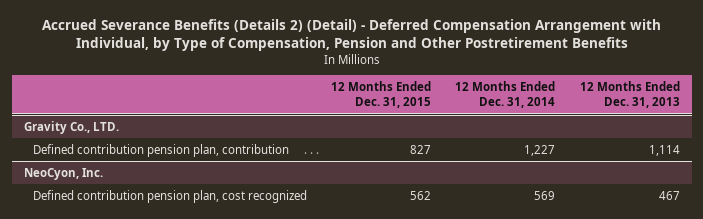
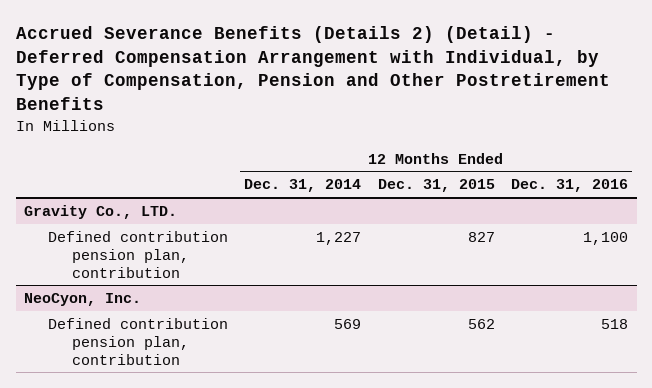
- | 12 Months Ended Dec. 31, 2015 | 12 Months Ended Dec. 31, 2014 | 12 Months Ended Dec. 31, 2013
+ | 12 Months Ended Dec. 31, 2014 | 12 Months Ended Dec. 31, 2015 | 12 Months Ended Dec. 31, 2016
@ NeoCyon, Inc.
- Defined contribution pension plan, cost recognized | 562 | 569 | 467
+ Defined contribution pension plan, contribution | 569 | 562 | 518

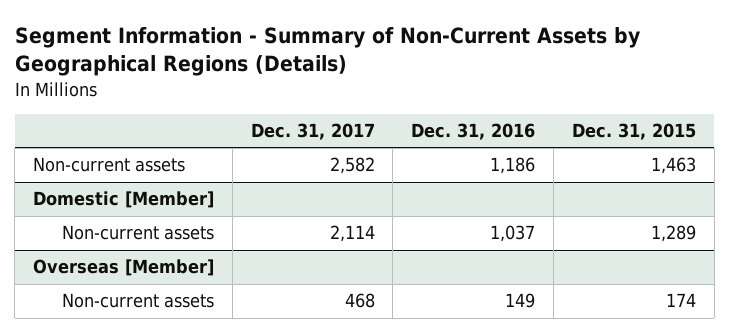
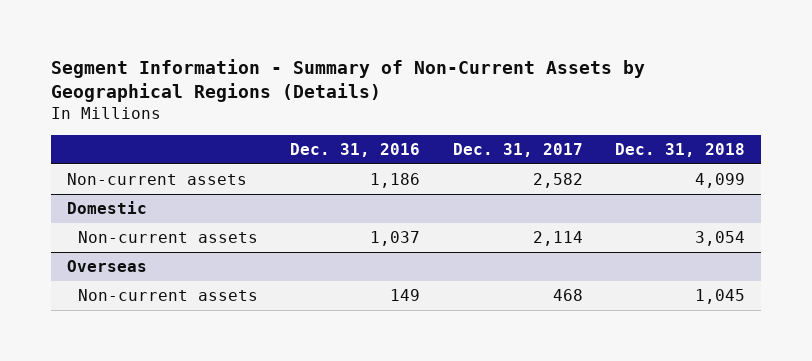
- | Dec. 31, 2017 | Dec. 31, 2016 | Dec. 31, 2015
+ | Dec. 31, 2016 | Dec. 31, 2017 | Dec. 31, 2018
- Domestic [Member]
+ Domestic
- Overseas [Member]
+ Overseas

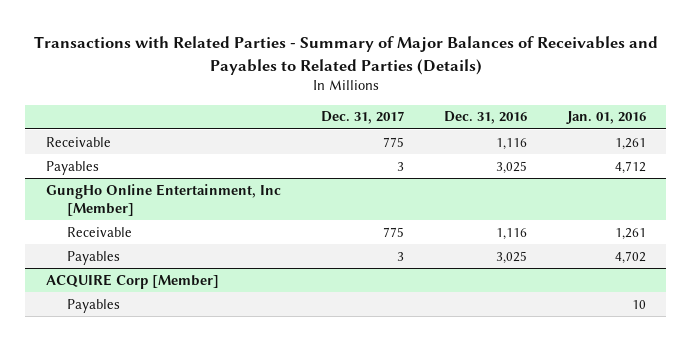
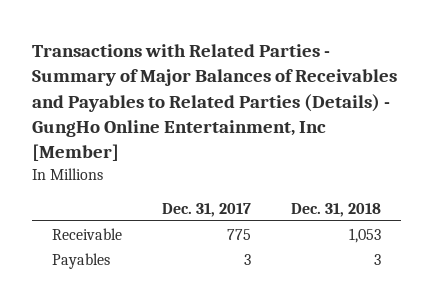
- Transactions with Related Parties - Summary of Major Balances of Receivables and Payables to Related Parties (Details)
+ Transactions with Related Parties - Summary of Major Balances of Receivables and Payables to Related Parties (Details) - GungHo Online Entertainment, Inc [Member]
- | Dec. 31, 2017 | Dec. 31, 2016 | Jan. 01, 2016
+ | Dec. 31, 2017 | Dec. 31, 2018
- GungHo Online Entertainment, Inc [Member]
- Receivable | 775 | 1,116 | 1,261
- Payables | 3 | 3,025 | 4,702
- ACQUIRE Corp [Member]
- Payables | | | 10

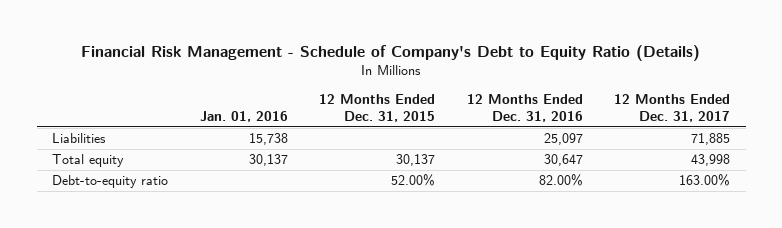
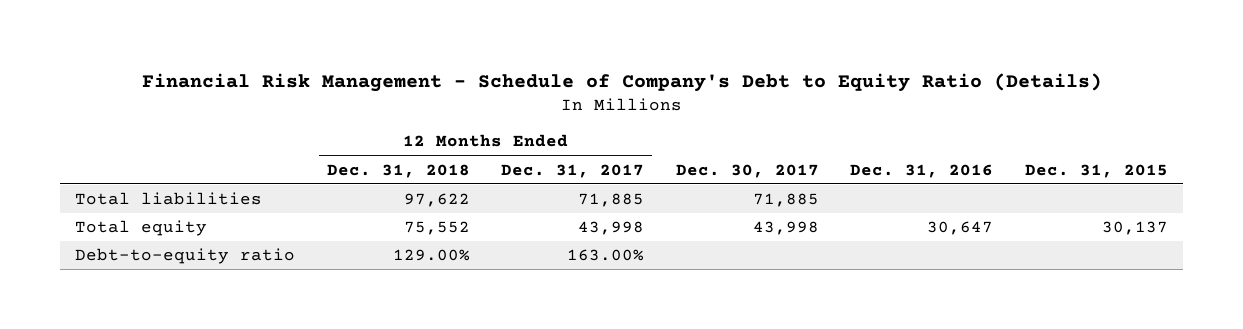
- | Jan. 01, 2016 | 12 Months Ended Dec. 31, 2015 | 12 Months Ended Dec. 31, 2016 | 12 Months Ended Dec. 31, 2017
+ | 12 Months Ended Dec. 31, 2018 | 12 Months Ended Dec. 31, 2017 | Dec. 30, 2017 | Dec. 31, 2016 | Dec. 31, 2015
- Liabilities | 15,738 | | 25,097 | 71,885
+ Total liabilities | 97,622 | 71,885 | 71,885 | |

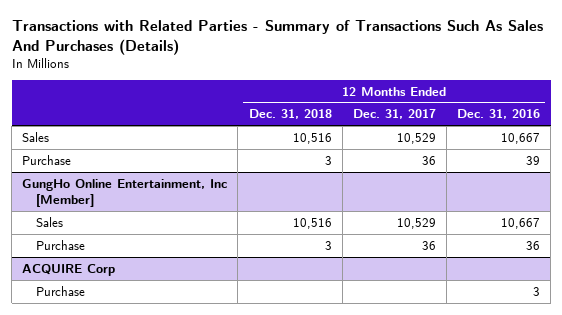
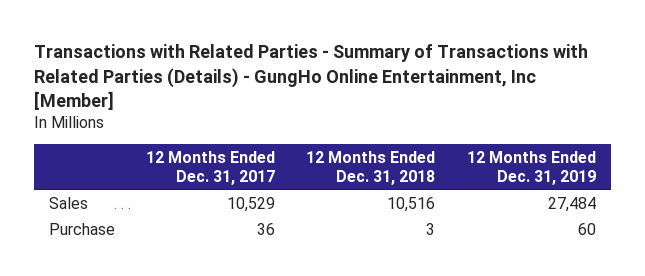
- Transactions with Related Parties - Summary of Transactions Such As Sales And Purchases (Details)
+ Transactions with Related Parties - Summary of Transactions with Related Parties (Details) - GungHo Online Entertainment, Inc [Member]
- | 12 Months Ended Dec. 31, 2018 | 12 Months Ended Dec. 31, 2017 | 12 Months Ended Dec. 31, 2016
+ | 12 Months Ended Dec. 31, 2017 | 12 Months Ended Dec. 31, 2018 | 12 Months Ended Dec. 31, 2019
- GungHo Online Entertainment, Inc [Member]
- Sales | 10,516 | 10,529 | 10,667
- Purchase | 3 | 36 | 36
- ACQUIRE Corp
- Purchase | | | 3

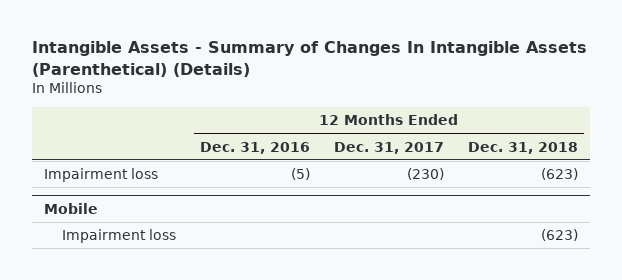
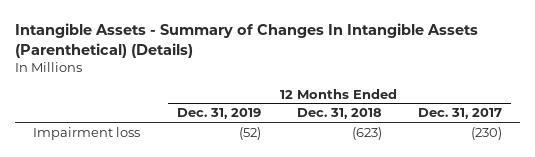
- | 12 Months Ended Dec. 31, 2016 | 12 Months Ended Dec. 31, 2017 | 12 Months Ended Dec. 31, 2018
+ | 12 Months Ended Dec. 31, 2019 | 12 Months Ended Dec. 31, 2018 | 12 Months Ended Dec. 31, 2017
- Mobile
- Impairment loss | | | (623)

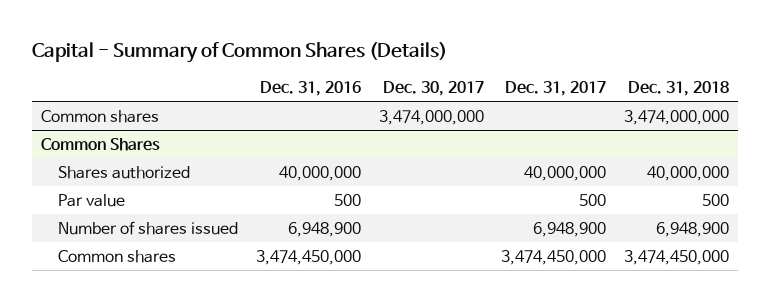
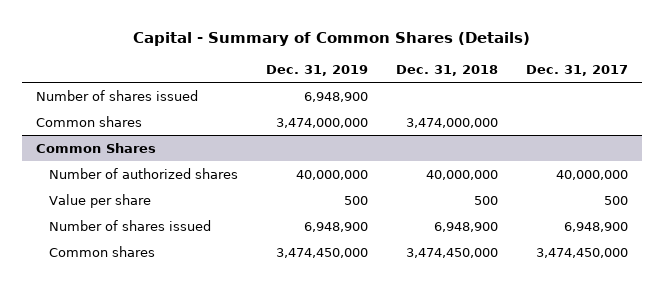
- | Dec. 31, 2016 | Dec. 30, 2017 | Dec. 31, 2017 | Dec. 31, 2018
+ | Dec. 31, 2019 | Dec. 31, 2018 | Dec. 31, 2017
+ Number of shares issued | 6,948,900 | |
@ Common Shares
- Shares authorized | 40,000,000 | | 40,000,000 | 40,000,000
- Par value | 500 | | 500 | 500
+ Number of authorized shares | 40,000,000 | 40,000,000 | 40,000,000
+ Value per share | 500 | 500 | 500

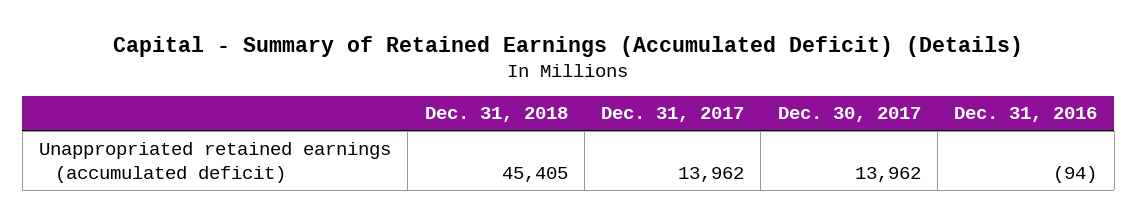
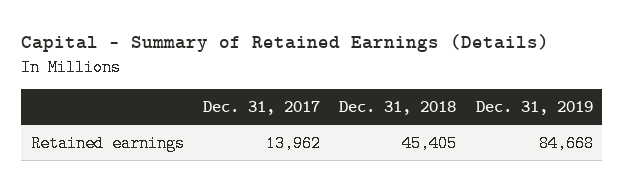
- Capital - Summary of Retained Earnings (Accumulated Deficit) (Details)
+ Capital - Summary of Retained Earnings (Details)
- | Dec. 31, 2018 | Dec. 31, 2017 | Dec. 30, 2017 | Dec. 31, 2016
+ | Dec. 31, 2017 | Dec. 31, 2018 | Dec. 31, 2019
- Unappropriated retained earnings (accumulated deficit) | 45,405 | 13,962 | 13,962 | (94)
+ Retained earnings | 13,962 | 45,405 | 84,668

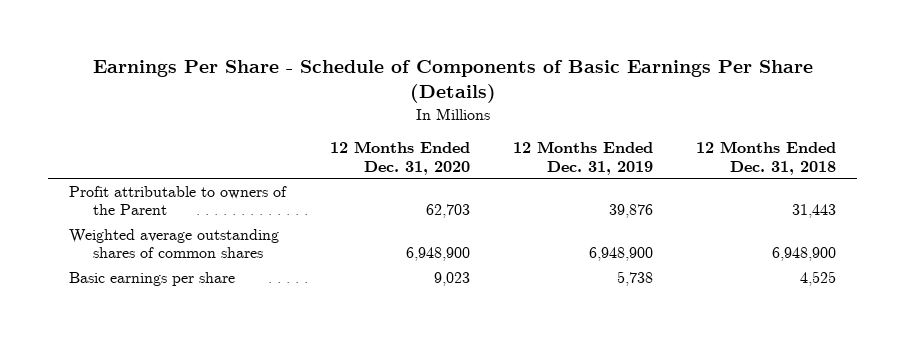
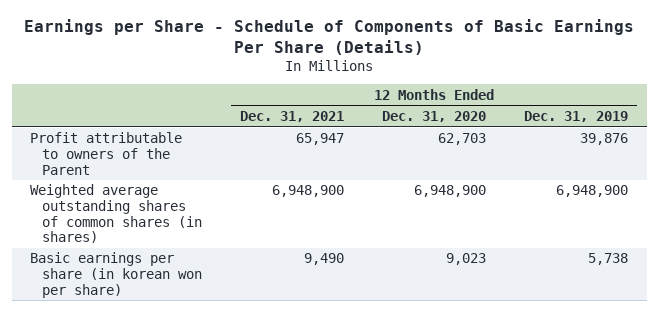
- Earnings Per Share - Schedule of Components of Basic Earnings Per Share (Details)
+ Earnings per Share - Schedule of Components of Basic Earnings Per Share (Details)
- | 12 Months Ended Dec. 31, 2020 | 12 Months Ended Dec. 31, 2019 | 12 Months Ended Dec. 31, 2018
+ | 12 Months Ended Dec. 31, 2021 | 12 Months Ended Dec. 31, 2020 | 12 Months Ended Dec. 31, 2019
- Weighted average outstanding shares of common shares | 6,948,900 | 6,948,900 | 6,948,900
- Basic earnings per share | 9,023 | 5,738 | 4,525
+ Weighted average outstanding shares of common shares (in shares) | 6,948,900 | 6,948,900 | 6,948,900
+ Basic earnings per share (in korean won per share) | 9,490 | 9,023 | 5,738

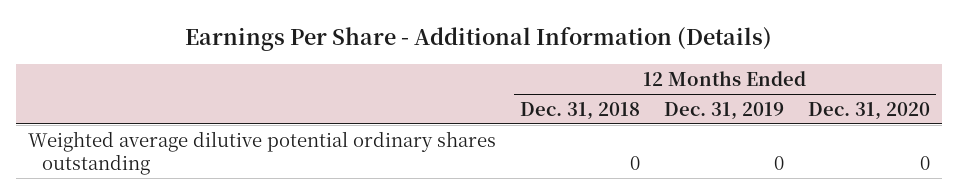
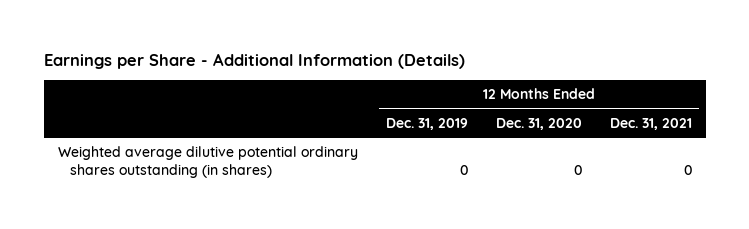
- Earnings Per Share - Additional Information (Details)
+ Earnings per Share - Additional Information (Details)
- | 12 Months Ended Dec. 31, 2018 | 12 Months Ended Dec. 31, 2019 | 12 Months Ended Dec. 31, 2020
+ | 12 Months Ended Dec. 31, 2019 | 12 Months Ended Dec. 31, 2020 | 12 Months Ended Dec. 31, 2021
- Weighted average dilutive potential ordinary shares outstanding | 0 | 0 | 0
+ Weighted average dilutive potential ordinary shares outstanding (in shares) | 0 | 0 | 0

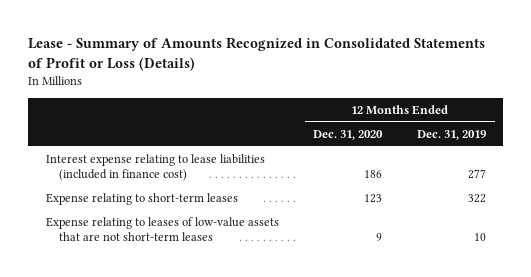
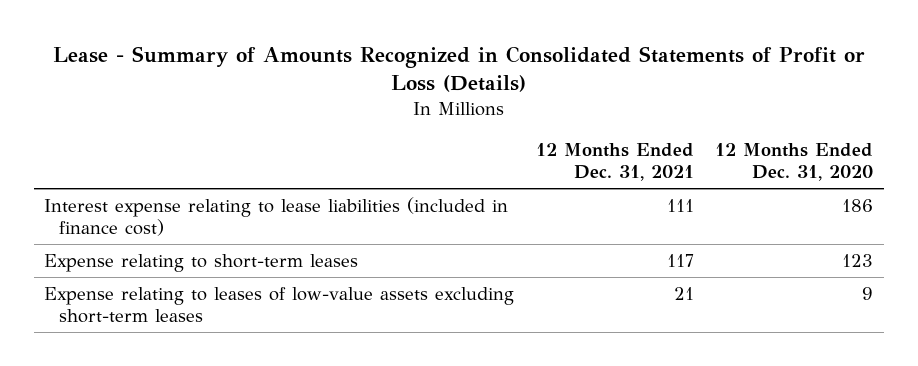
- | 12 Months Ended Dec. 31, 2020 | 12 Months Ended Dec. 31, 2019
+ | 12 Months Ended Dec. 31, 2021 | 12 Months Ended Dec. 31, 2020
- Expense relating to leases of low-value assets that are not short-term leases | 9 | 10
+ Expense relating to leases of low-value assets excluding short-term leases | 21 | 9

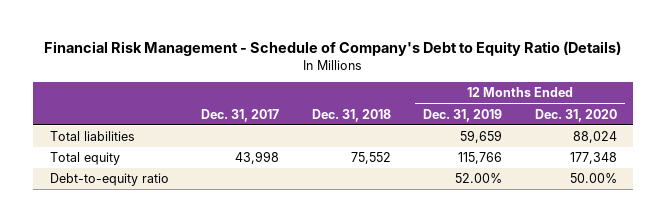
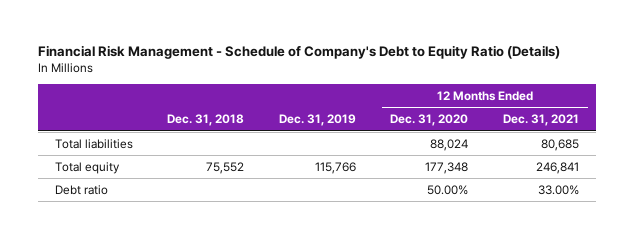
- | Dec. 31, 2017 | Dec. 31, 2018 | 12 Months Ended Dec. 31, 2019 | 12 Months Ended Dec. 31, 2020
+ | Dec. 31, 2018 | Dec. 31, 2019 | 12 Months Ended Dec. 31, 2020 | 12 Months Ended Dec. 31, 2021
- Debt-to-equity ratio | | | 52.00% | 50.00%
+ Debt ratio | | | 50.00% | 33.00%

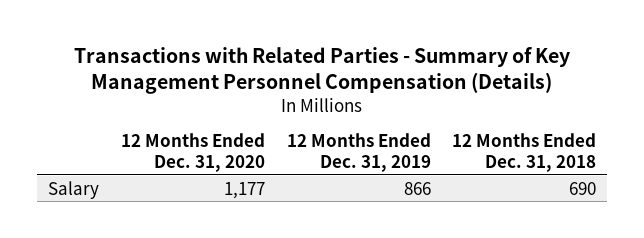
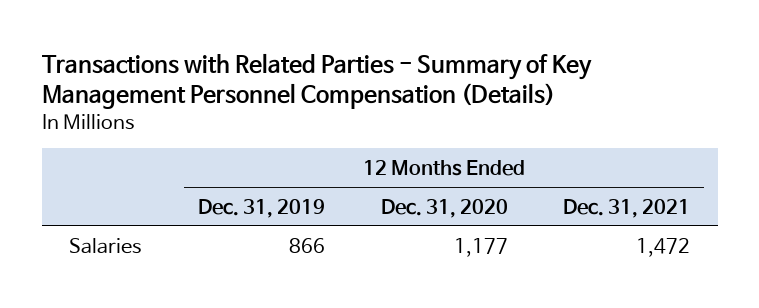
- | 12 Months Ended Dec. 31, 2020 | 12 Months Ended Dec. 31, 2019 | 12 Months Ended Dec. 31, 2018
+ | 12 Months Ended Dec. 31, 2019 | 12 Months Ended Dec. 31, 2020 | 12 Months Ended Dec. 31, 2021
- Salary | 1,177 | 866 | 690
+ Salaries | 866 | 1,177 | 1,472

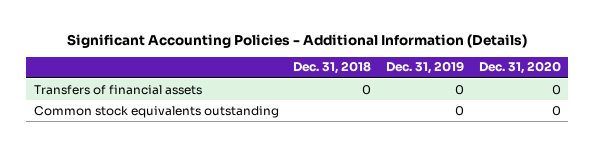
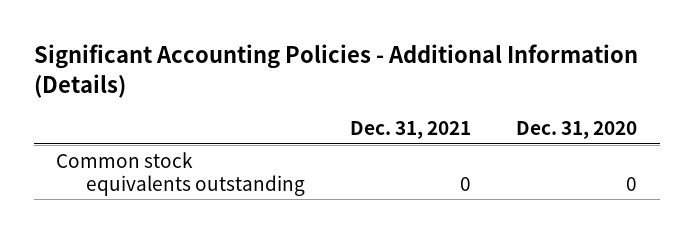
- | Dec. 31, 2018 | Dec. 31, 2019 | Dec. 31, 2020
+ | Dec. 31, 2021 | Dec. 31, 2020
- Transfers of financial assets | 0 | 0 | 0

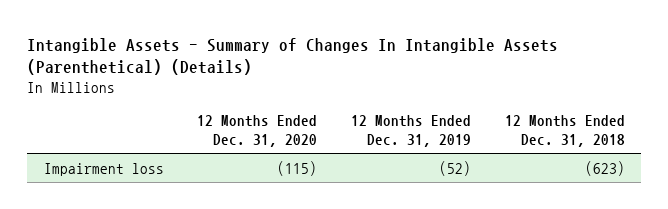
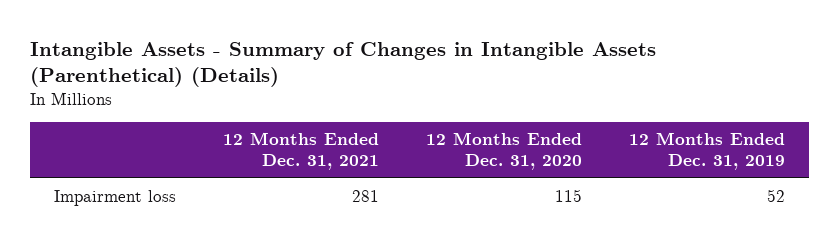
- Intangible Assets - Summary of Changes In Intangible Assets (Parenthetical) (Details)
+ Intangible Assets - Summary of Changes in Intangible Assets (Parenthetical) (Details)
- | 12 Months Ended Dec. 31, 2020 | 12 Months Ended Dec. 31, 2019 | 12 Months Ended Dec. 31, 2018
+ | 12 Months Ended Dec. 31, 2021 | 12 Months Ended Dec. 31, 2020 | 12 Months Ended Dec. 31, 2019
- Impairment loss | (115) | (52) | (623)
+ Impairment loss | 281 | 115 | 52

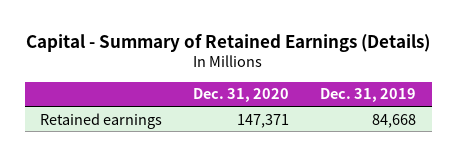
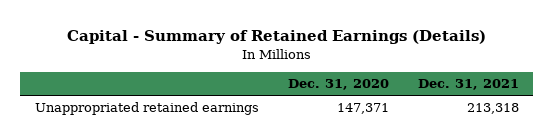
- | Dec. 31, 2020 | Dec. 31, 2019
+ | Dec. 31, 2020 | Dec. 31, 2021
- Retained earnings | 147,371 | 84,668
+ Unappropriated retained earnings | 147,371 | 213,318

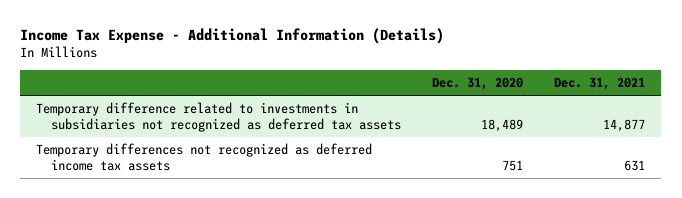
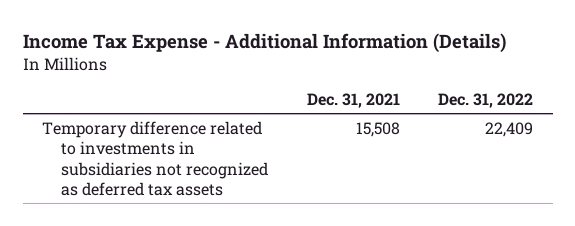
- | Dec. 31, 2020 | Dec. 31, 2021
+ | Dec. 31, 2021 | Dec. 31, 2022
- Temporary difference related to investments in subsidiaries not recognized as deferred tax assets | 18,489 | 14,877
- Temporary differences not recognized as deferred income tax assets | 751 | 631
+ Temporary difference related to investments in subsidiaries not recognized as deferred tax assets | 15,508 | 22,409

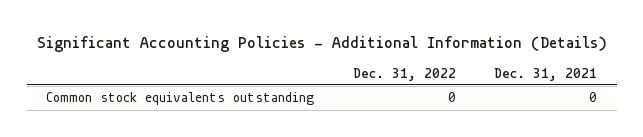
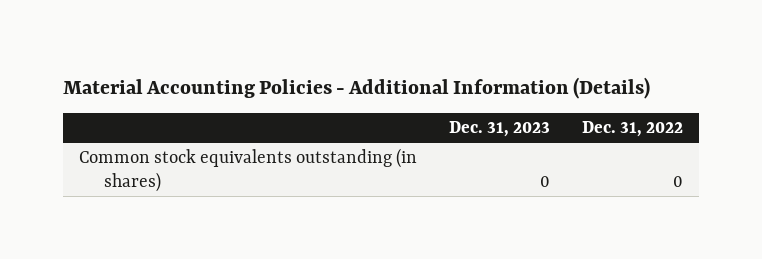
- Significant Accounting Policies - Additional Information (Details)
+ Material Accounting Policies - Additional Information (Details)
- | Dec. 31, 2022 | Dec. 31, 2021
+ | Dec. 31, 2023 | Dec. 31, 2022
- Common stock equivalents outstanding | 0 | 0
+ Common stock equivalents outstanding (in shares) | 0 | 0

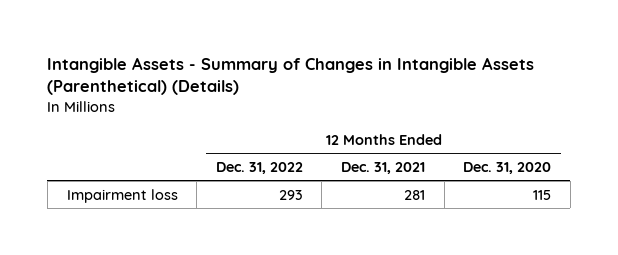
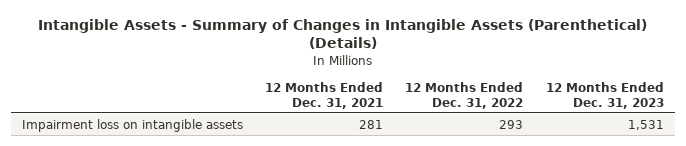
- | 12 Months Ended Dec. 31, 2022 | 12 Months Ended Dec. 31, 2021 | 12 Months Ended Dec. 31, 2020
+ | 12 Months Ended Dec. 31, 2021 | 12 Months Ended Dec. 31, 2022 | 12 Months Ended Dec. 31, 2023
- Impairment loss | 293 | 281 | 115
+ Impairment loss on intangible assets | 281 | 293 | 1,531

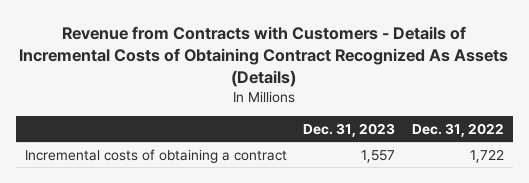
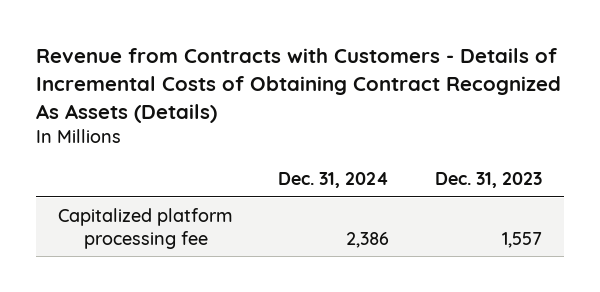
- | Dec. 31, 2023 | Dec. 31, 2022
+ | Dec. 31, 2024 | Dec. 31, 2023
- Incremental costs of obtaining a contract | 1,557 | 1,722
+ Capitalized platform processing fee | 2,386 | 1,557

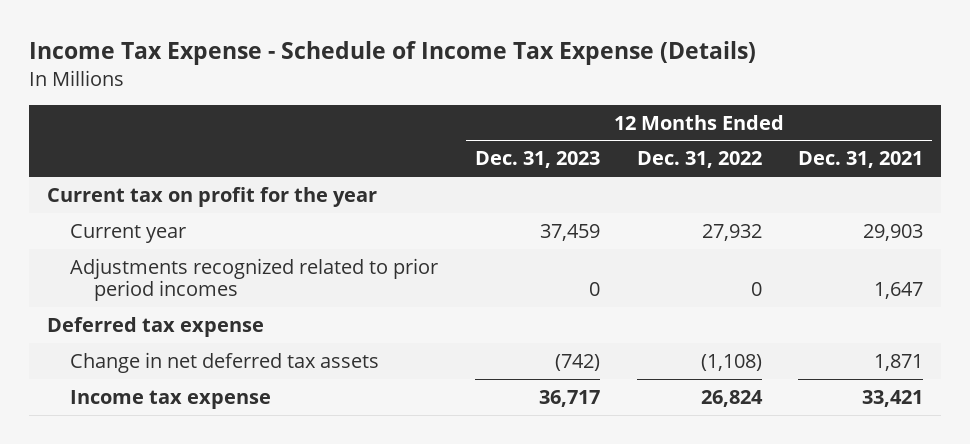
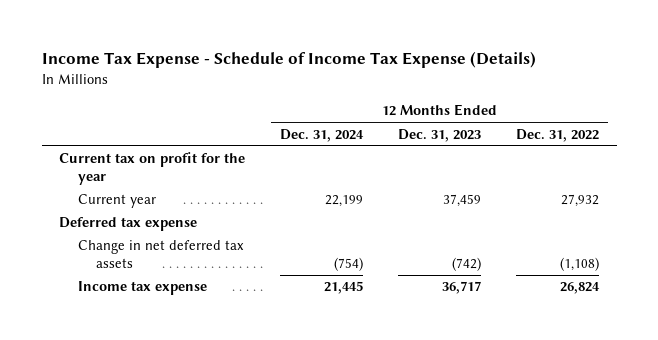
- | 12 Months Ended Dec. 31, 2023 | 12 Months Ended Dec. 31, 2022 | 12 Months Ended Dec. 31, 2021
+ | 12 Months Ended Dec. 31, 2024 | 12 Months Ended Dec. 31, 2023 | 12 Months Ended Dec. 31, 2022
- Adjustments recognized related to prior period incomes | 0 | 0 | 1,647

